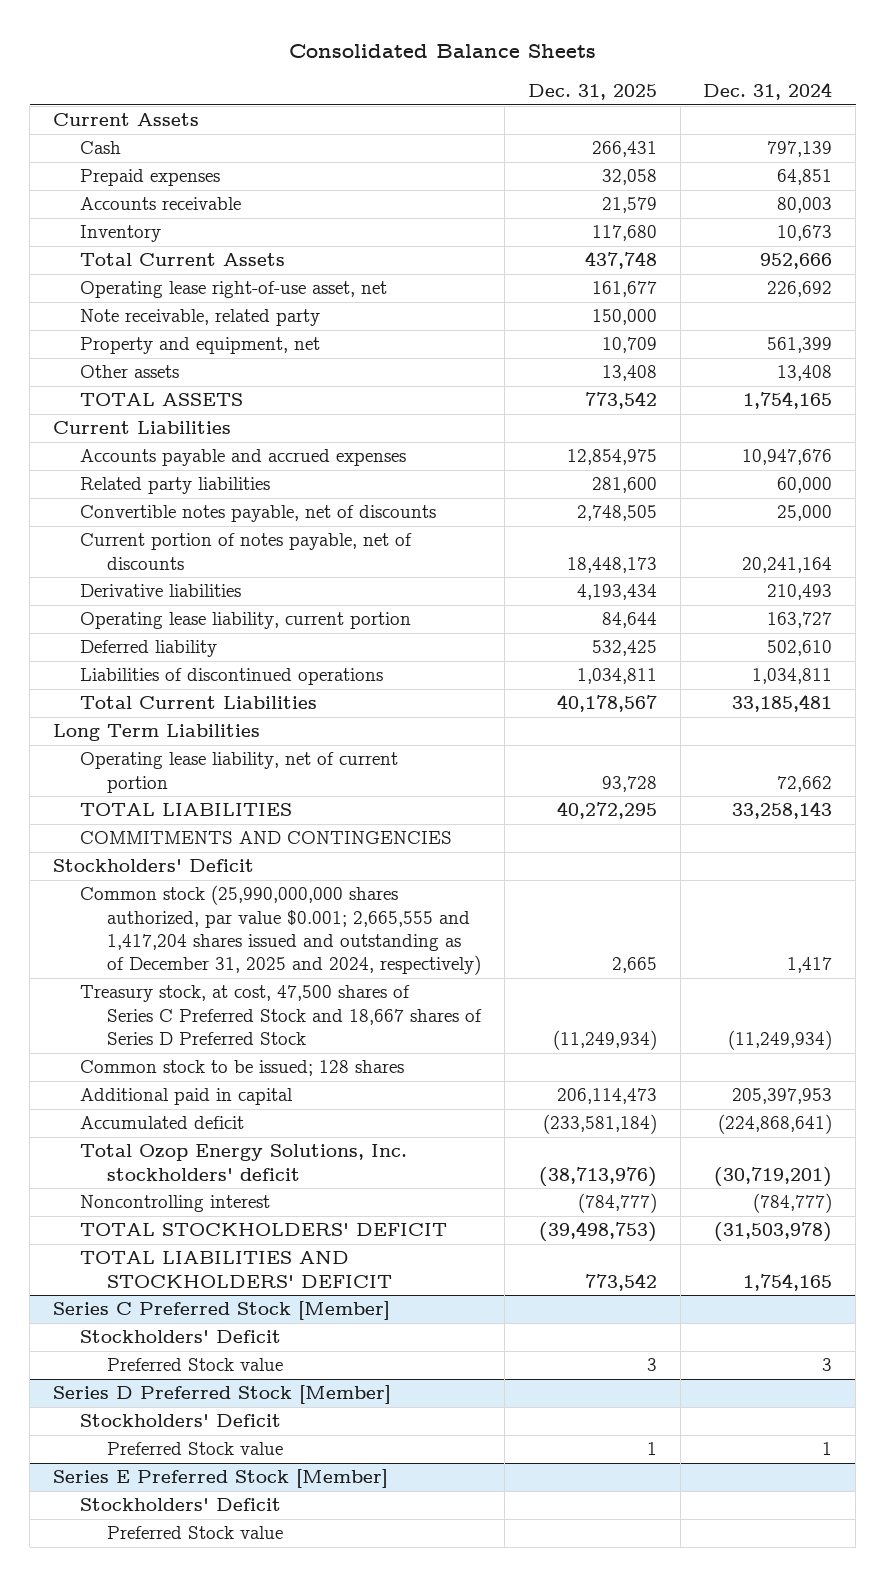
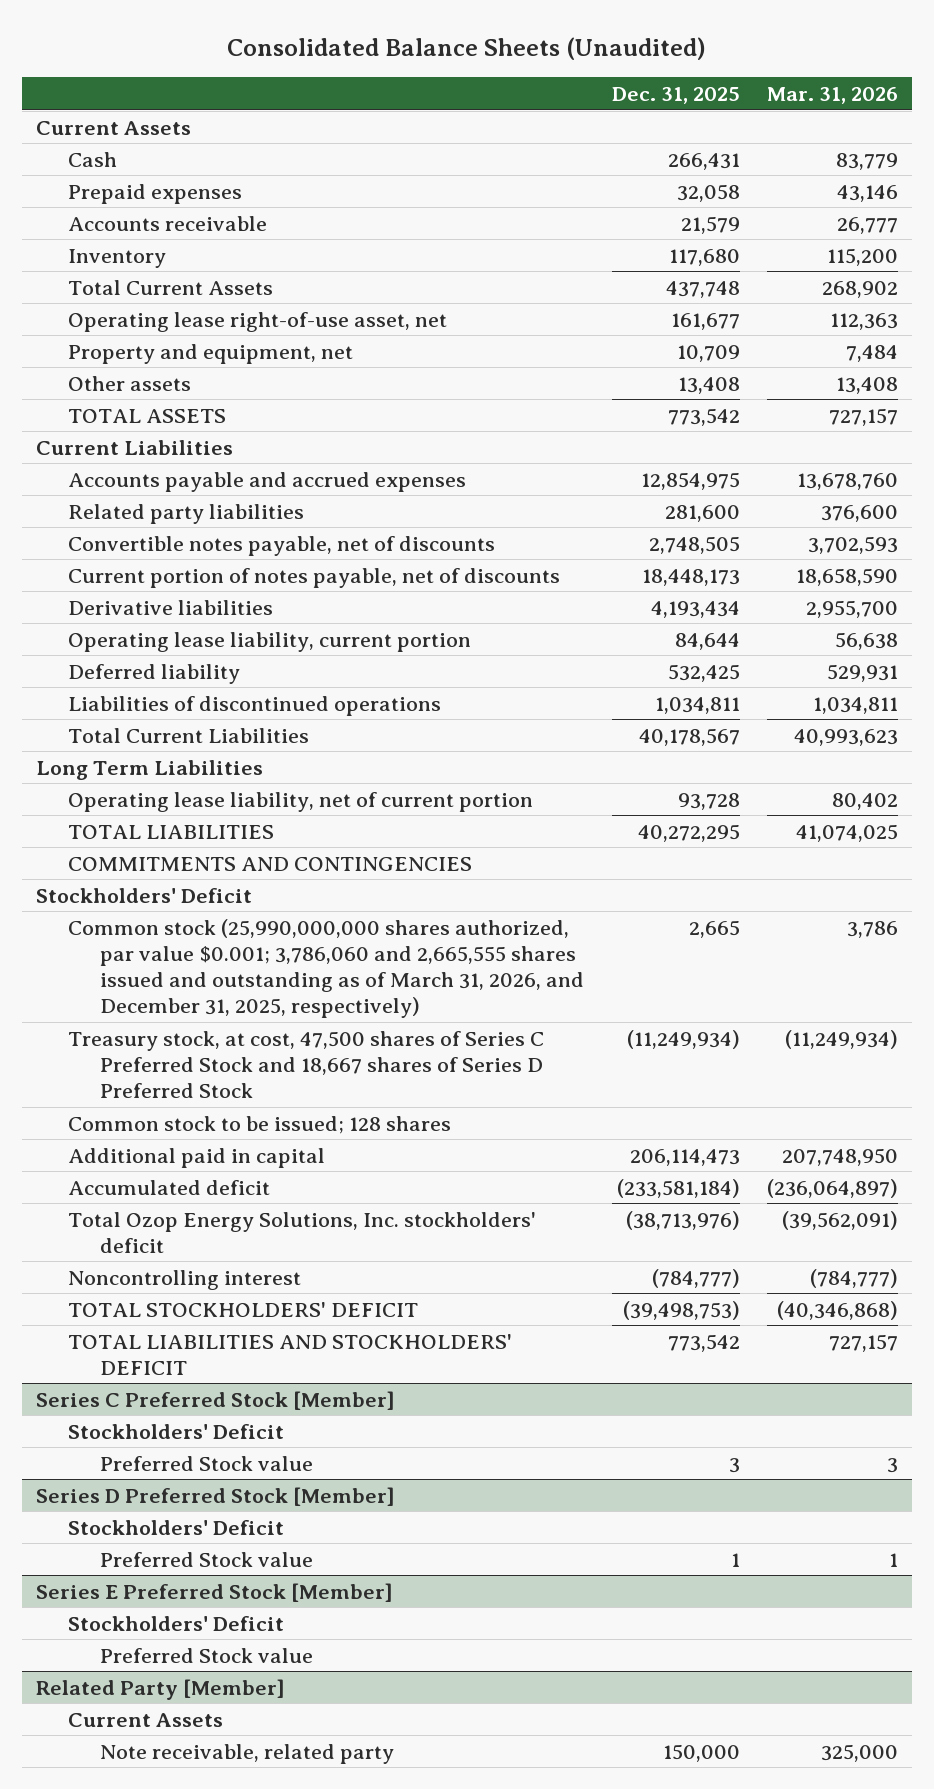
- Consolidated Balance Sheets
+ Consolidated Balance Sheets (Unaudited)
- | Dec. 31, 2025 | Dec. 31, 2024
+ | Dec. 31, 2025 | Mar. 31, 2026
- Note receivable, related party | 150,000 |
- Common stock (25,990,000,000 shares authorized, par value $0.001; 2,665,555 and 1,417,204 shares issued and outstanding as of December 31, 2025 and 2024, respectively) | 2,665 | 1,417
+ Common stock (25,990,000,000 shares authorized, par value $0.001; 3,786,060 and 2,665,555 shares issued and outstanding as of March 31, 2026, and December 31, 2025, respectively) | 2,665 | 3,786
+ Related Party [Member]
+ Current Assets
+ Note receivable, related party | 150,000 | 325,000

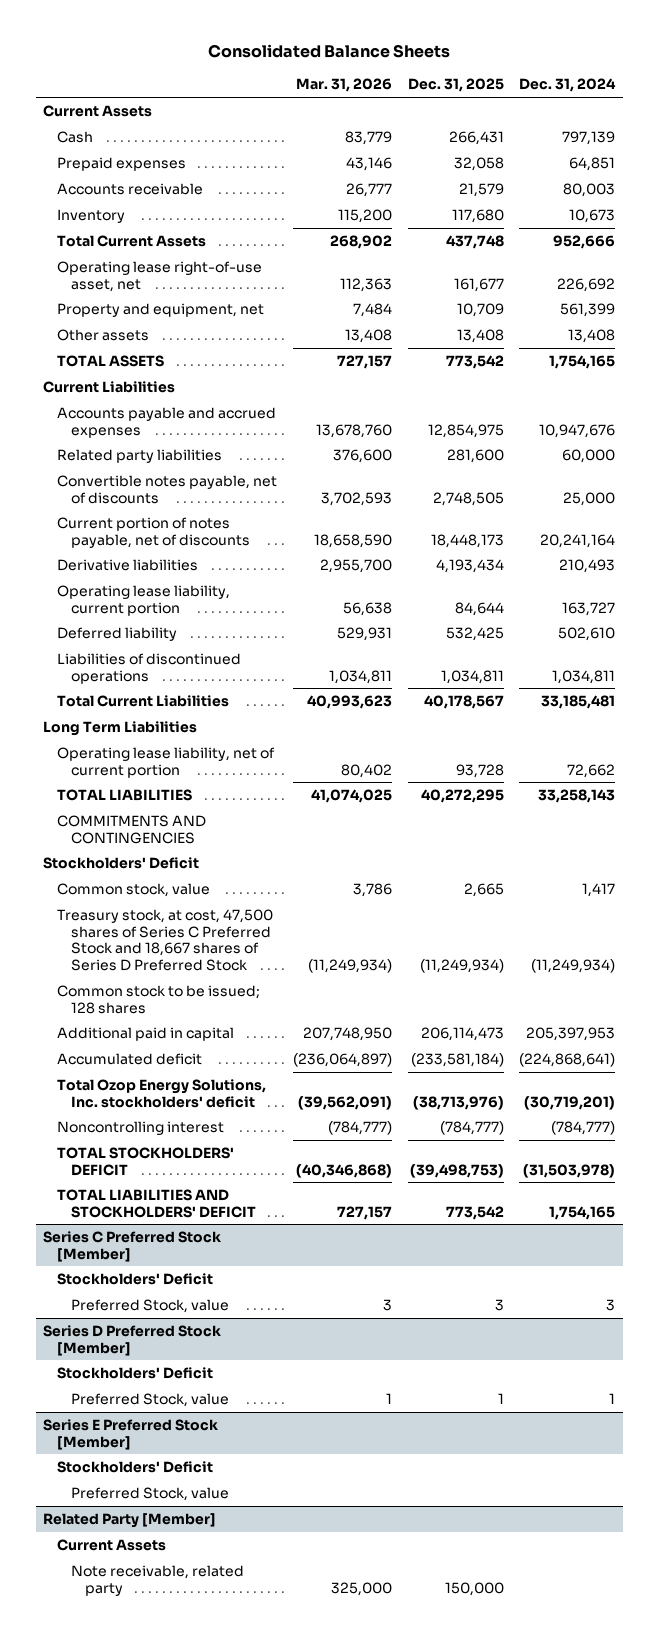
- Consolidated Balance Sheets (Unaudited)
+ Consolidated Balance Sheets
- | Dec. 31, 2025 | Mar. 31, 2026
+ | Mar. 31, 2026 | Dec. 31, 2025 | Dec. 31, 2024
- Common stock (25,990,000,000 shares authorized, par value $0.001; 3,786,060 and 2,665,555 shares issued and outstanding as of March 31, 2026, and December 31, 2025, respectively) | 2,665 | 3,786
+ Common stock, value | 3,786 | 2,665 | 1,417
@ Series C Preferred Stock [Member]
- Preferred Stock value | 3 | 3
+ Preferred Stock, value | 3 | 3 | 3
@ Series D Preferred Stock [Member]
- Preferred Stock value | 1 | 1
+ Preferred Stock, value | 1 | 1 | 1
@ Series E Preferred Stock [Member]
- Preferred Stock value
+ Preferred Stock, value

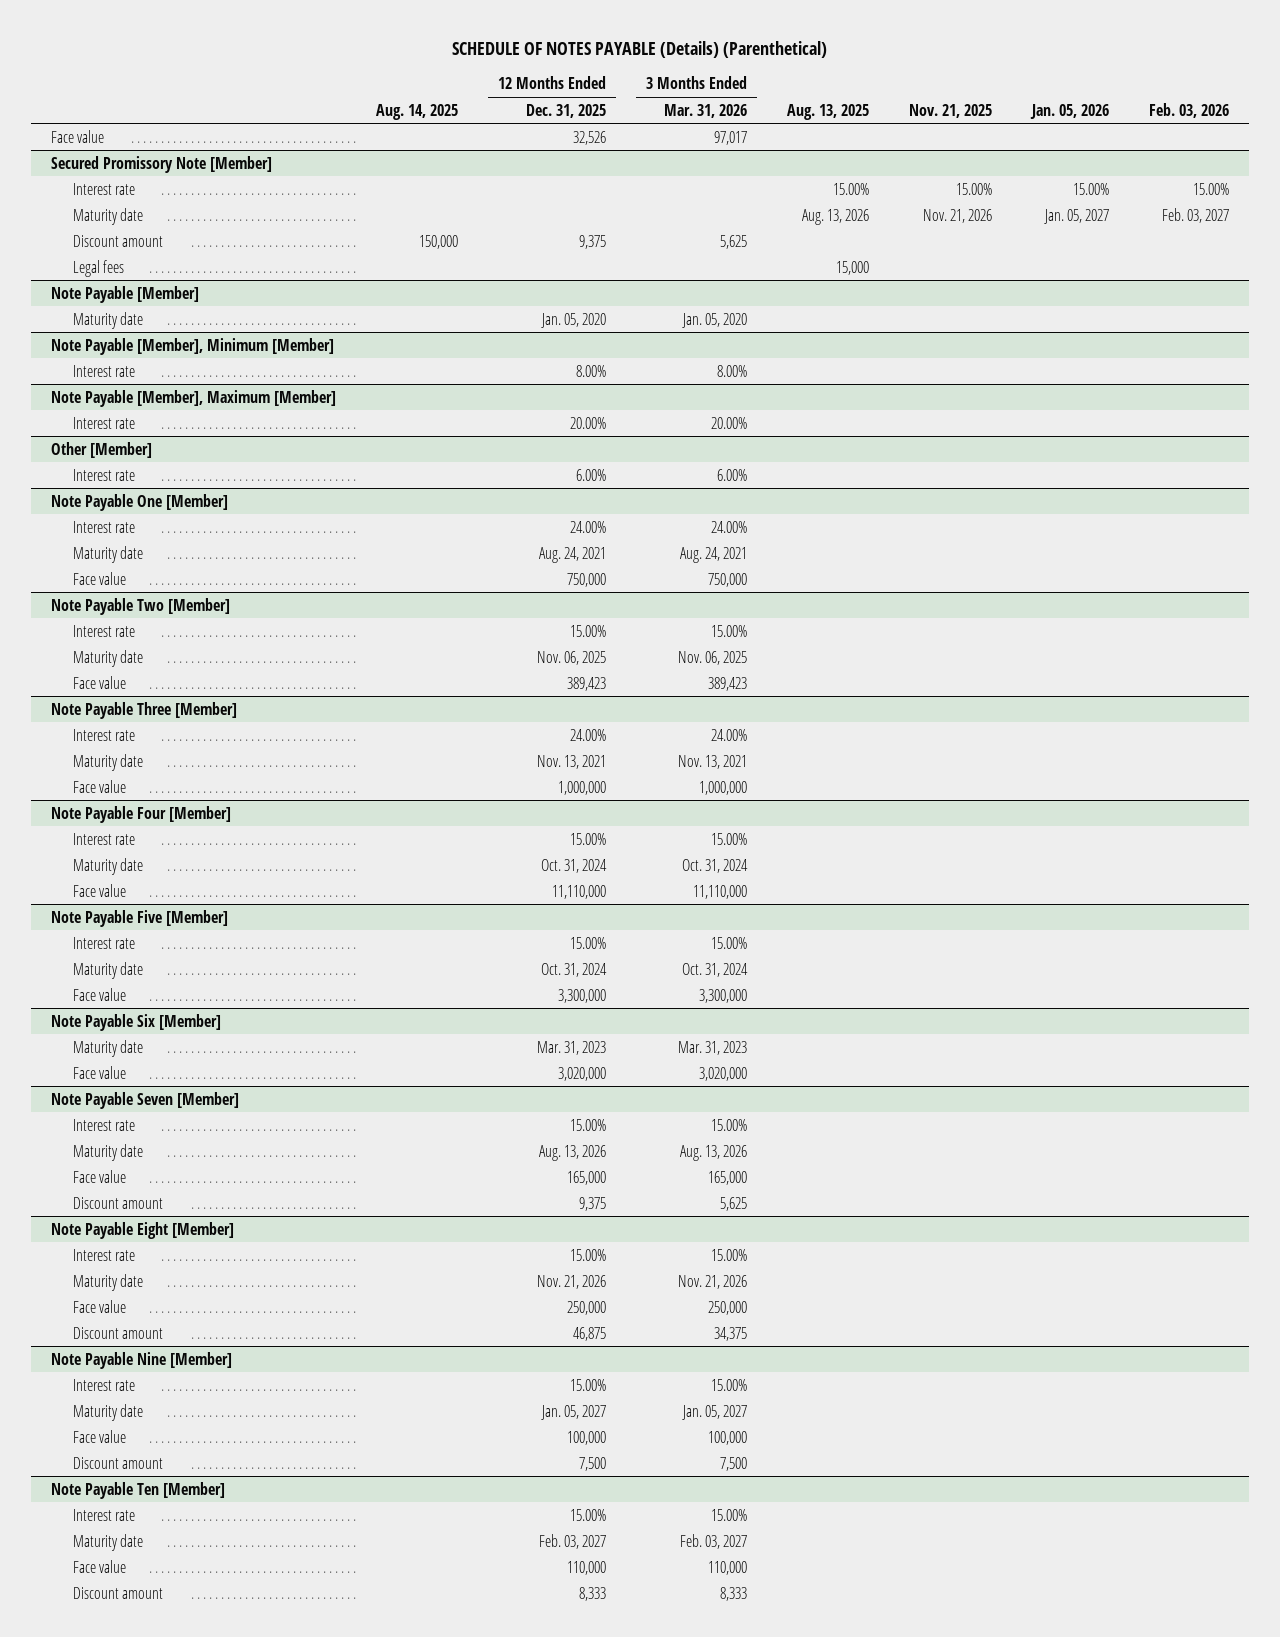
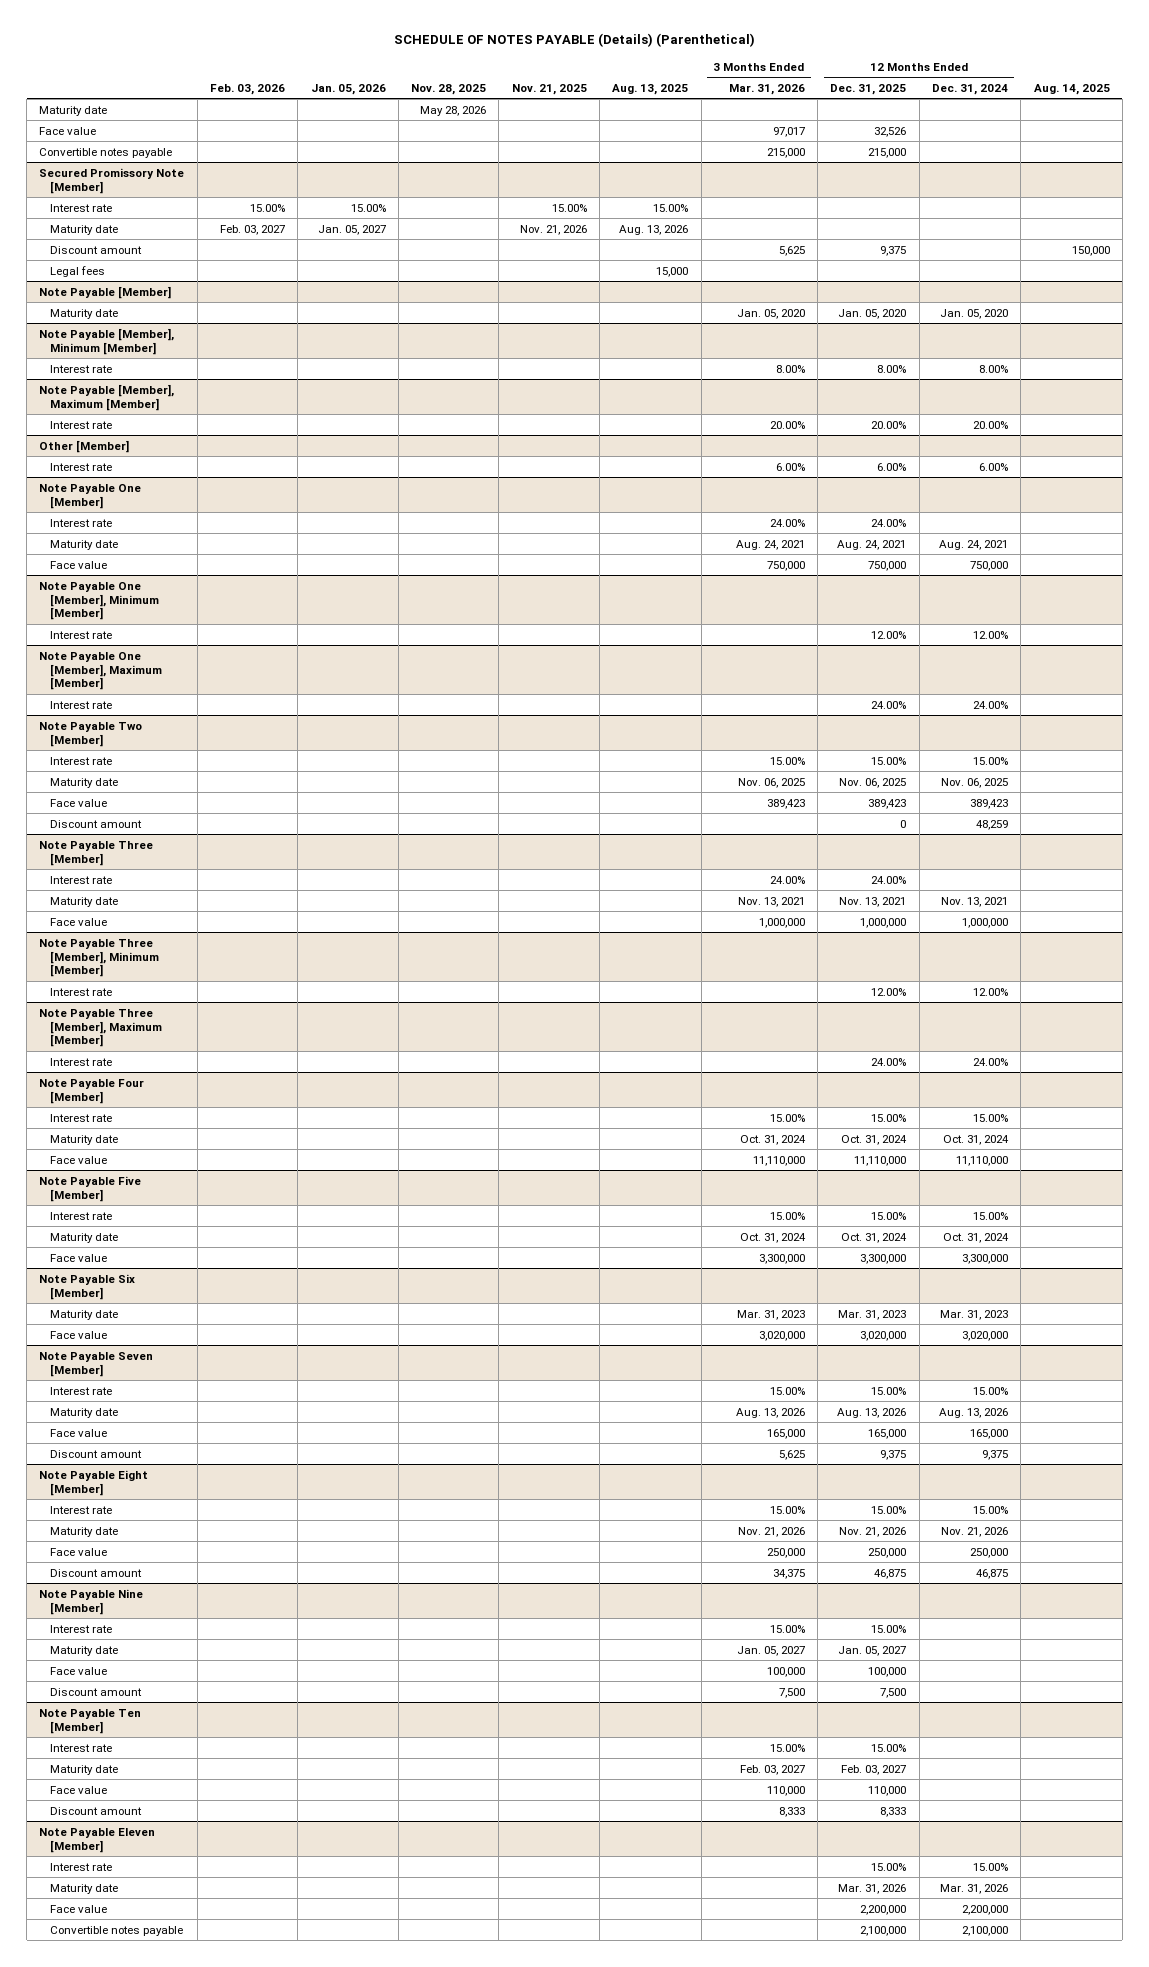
- | Aug. 14, 2025 | 12 Months Ended Dec. 31, 2025 | 3 Months Ended Mar. 31, 2026 | Aug. 13, 2025 | Nov. 21, 2025 | Jan. 05, 2026 | Feb. 03, 2026
+ | Feb. 03, 2026 | Jan. 05, 2026 | Nov. 28, 2025 | Nov. 21, 2025 | Aug. 13, 2025 | 3 Months Ended Mar. 31, 2026 | 12 Months Ended Dec. 31, 2025 | 12 Months Ended Dec. 31, 2024 | Aug. 14, 2025
+ Maturity date | | | May 28, 2026 | | | | | |
+ Convertible notes payable | | | | | | 215,000 | 215,000 | |
+ Note Payable One [Member], Minimum [Member]
+ Interest rate | | | | | | | 12.00% | 12.00% |
+ Note Payable One [Member], Maximum [Member]
+ Interest rate | | | | | | | 24.00% | 24.00% |
@ Note Payable Two [Member]
+ Discount amount | | | | | | | 0 | 48,259 |
+ Note Payable Three [Member], Minimum [Member]
+ Interest rate | | | | | | | 12.00% | 12.00% |
+ Note Payable Three [Member], Maximum [Member]
+ Interest rate | | | | | | | 24.00% | 24.00% |
+ Note Payable Eleven [Member]
+ Interest rate | | | | | | | 15.00% | 15.00% |
+ Maturity date | | | | | | | Mar. 31, 2026 | Mar. 31, 2026 |
+ Face value | | | | | | | 2,200,000 | 2,200,000 |
+ Convertible notes payable | | | | | | | 2,100,000 | 2,100,000 |

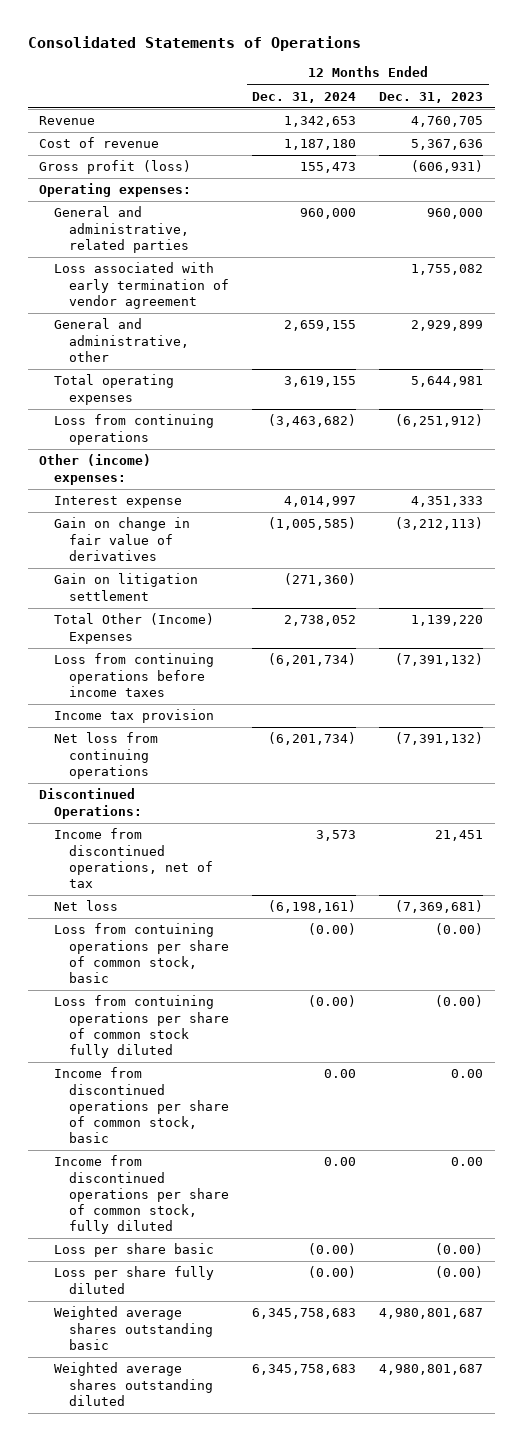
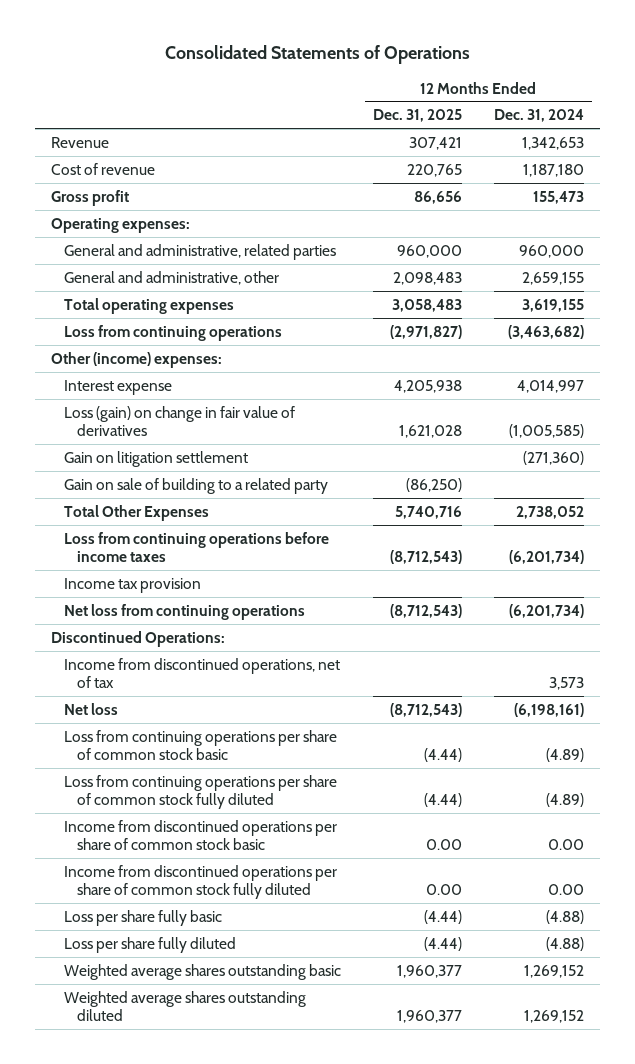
- | 12 Months Ended Dec. 31, 2024 | 12 Months Ended Dec. 31, 2023
+ | 12 Months Ended Dec. 31, 2025 | 12 Months Ended Dec. 31, 2024
- Gross profit (loss) | 155,473 | (606,931)
+ Gross profit | 86,656 | 155,473
- Loss associated with early termination of vendor agreement | | 1,755,082
- Gain on change in fair value of derivatives | (1,005,585) | (3,212,113)
+ Loss (gain) on change in fair value of derivatives | 1,621,028 | (1,005,585)
- Total Other (Income) Expenses | 2,738,052 | 1,139,220
+ Gain on sale of building to a related party | (86,250) |
+ Total Other Expenses | 5,740,716 | 2,738,052
- Loss from contuining operations per share of common stock, basic | (0.00) | (0.00)
- Loss from contuining operations per share of common stock fully diluted | (0.00) | (0.00)
- Income from discontinued operations per share of common stock, basic | 0.00 | 0.00
- Income from discontinued operations per share of common stock, fully diluted | 0.00 | 0.00
- Loss per share basic | (0.00) | (0.00)
- Loss per share fully diluted | (0.00) | (0.00)
- Weighted average shares outstanding basic | 6,345,758,683 | 4,980,801,687
- Weighted average shares outstanding diluted | 6,345,758,683 | 4,980,801,687
+ Loss from continuing operations per share of common stock basic | (4.44) | (4.89)
+ Loss from continuing operations per share of common stock fully diluted | (4.44) | (4.89)
+ Income from discontinued operations per share of common stock basic | 0.00 | 0.00
+ Income from discontinued operations per share of common stock fully diluted | 0.00 | 0.00
+ Loss per share fully basic | (4.44) | (4.88)
+ Loss per share fully diluted | (4.44) | (4.88)
+ Weighted average shares outstanding basic | 1,960,377 | 1,269,152
+ Weighted average shares outstanding diluted | 1,960,377 | 1,269,152

